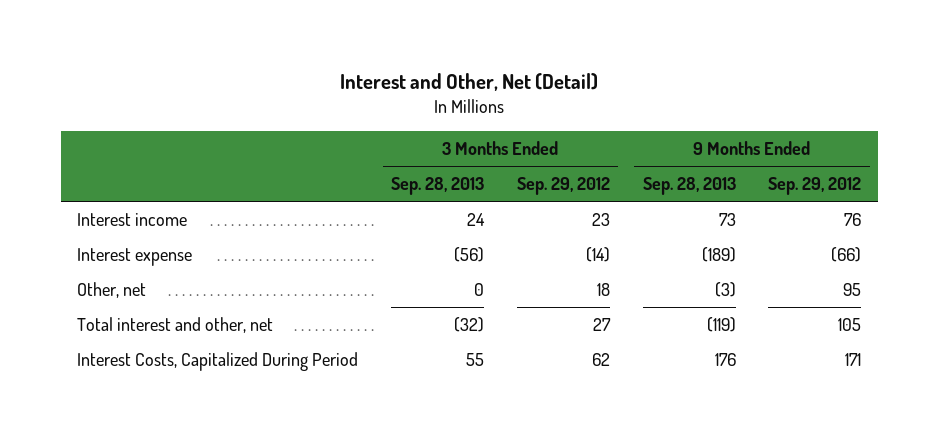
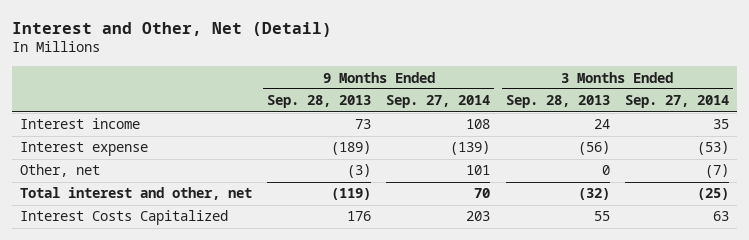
- | 3 Months Ended Sep. 28, 2013 | 3 Months Ended Sep. 29, 2012 | 9 Months Ended Sep. 28, 2013 | 9 Months Ended Sep. 29, 2012
+ | 9 Months Ended Sep. 28, 2013 | 9 Months Ended Sep. 27, 2014 | 3 Months Ended Sep. 28, 2013 | 3 Months Ended Sep. 27, 2014
- Interest Costs, Capitalized During Period | 55 | 62 | 176 | 171
+ Interest Costs Capitalized | 176 | 203 | 55 | 63

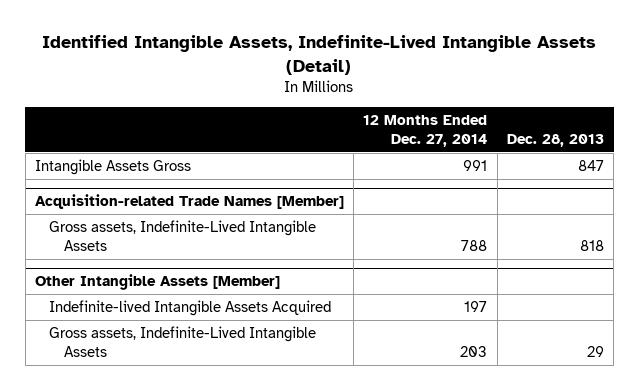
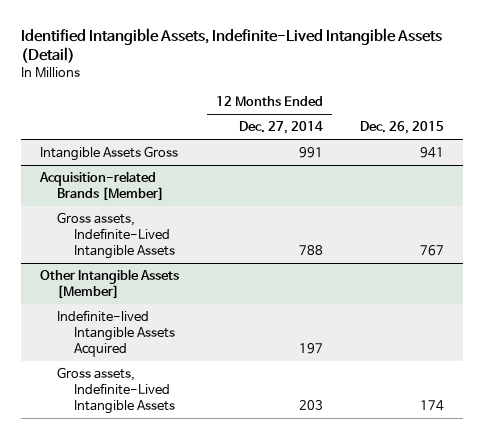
- | 12 Months Ended Dec. 27, 2014 | Dec. 28, 2013
+ | 12 Months Ended Dec. 27, 2014 | Dec. 26, 2015
- Acquisition-related Trade Names [Member]
+ Acquisition-related Brands [Member]

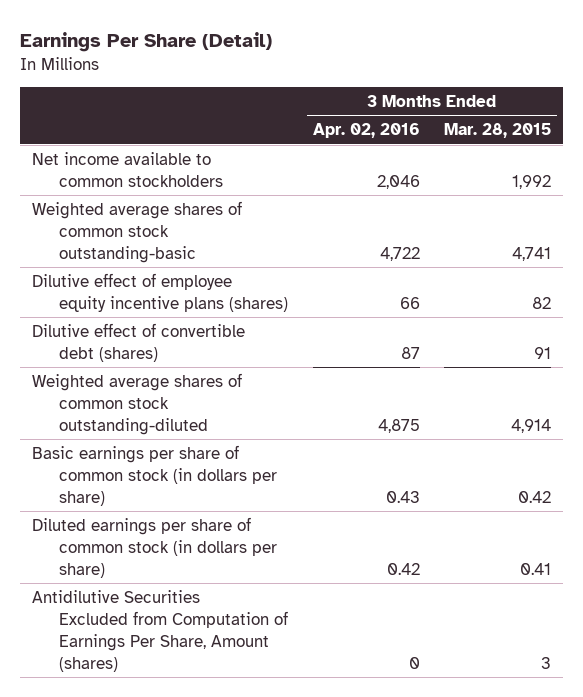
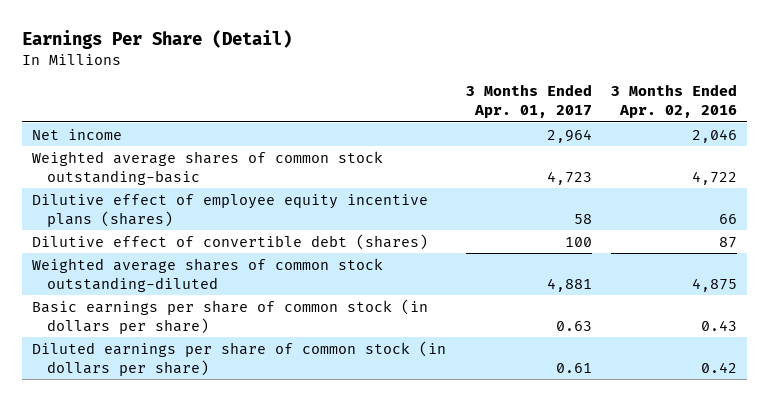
- | 3 Months Ended Apr. 02, 2016 | 3 Months Ended Mar. 28, 2015
+ | 3 Months Ended Apr. 01, 2017 | 3 Months Ended Apr. 02, 2016
- Net income available to common stockholders | 2,046 | 1,992
+ Net income | 2,964 | 2,046
- Antidilutive Securities Excluded from Computation of Earnings Per Share, Amount (shares) | 0 | 3

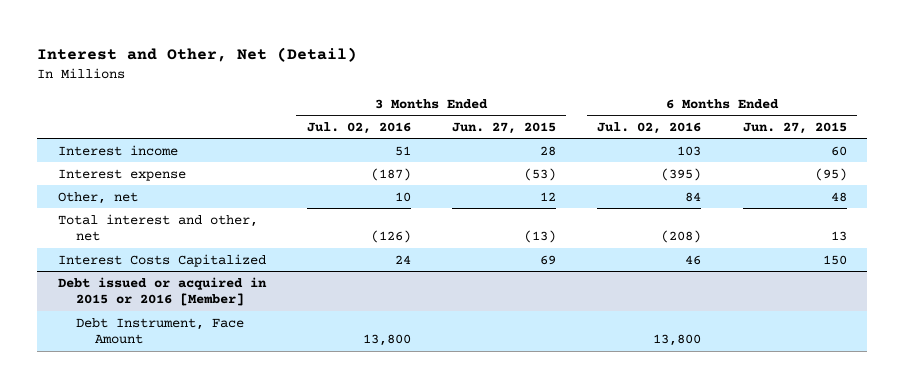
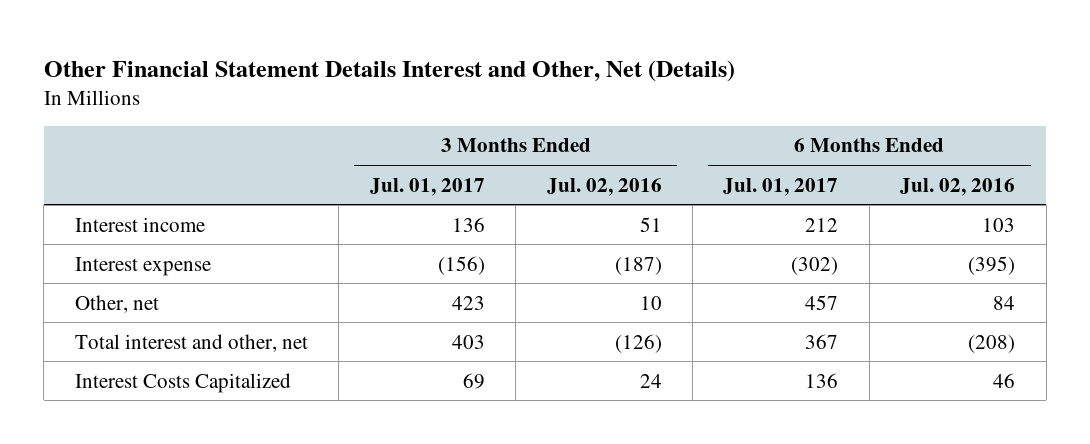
- Interest and Other, Net (Detail)
+ Other Financial Statement Details Interest and Other, Net (Details)
- | 3 Months Ended Jul. 02, 2016 | 3 Months Ended Jun. 27, 2015 | 6 Months Ended Jul. 02, 2016 | 6 Months Ended Jun. 27, 2015
+ | 3 Months Ended Jul. 01, 2017 | 3 Months Ended Jul. 02, 2016 | 6 Months Ended Jul. 01, 2017 | 6 Months Ended Jul. 02, 2016
- Debt issued or acquired in 2015 or 2016 [Member]
- Debt Instrument, Face Amount | 13,800 | | 13,800 |

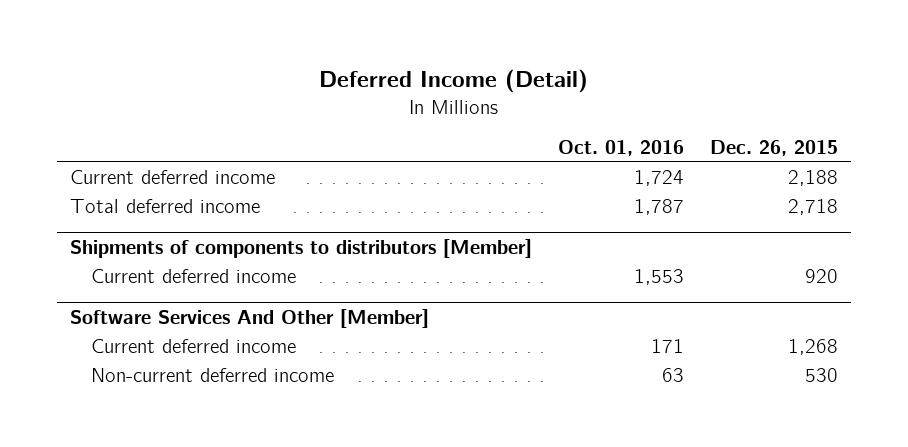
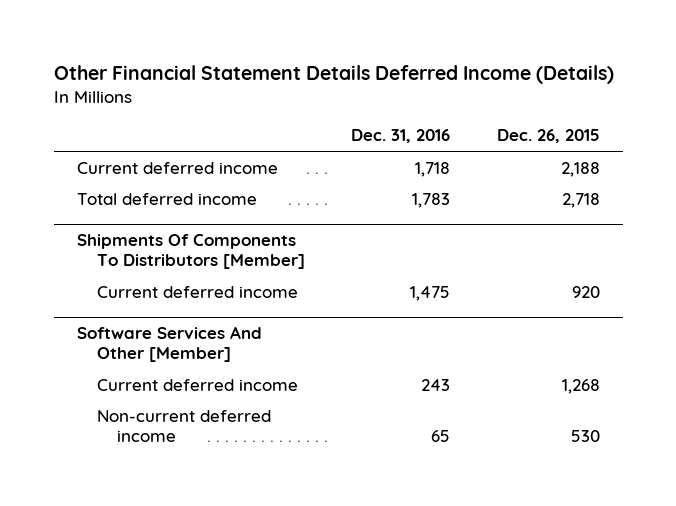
- Deferred Income (Detail)
+ Other Financial Statement Details Deferred Income (Details)
- | Oct. 01, 2016 | Dec. 26, 2015
+ | Dec. 31, 2016 | Dec. 26, 2015
- Shipments of components to distributors [Member]
+ Shipments Of Components To Distributors [Member]

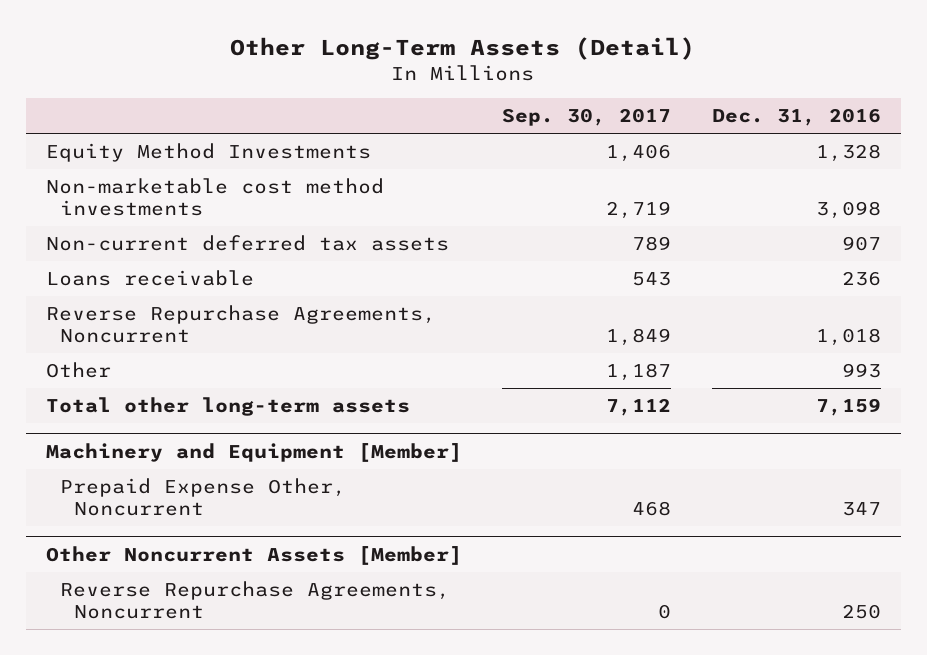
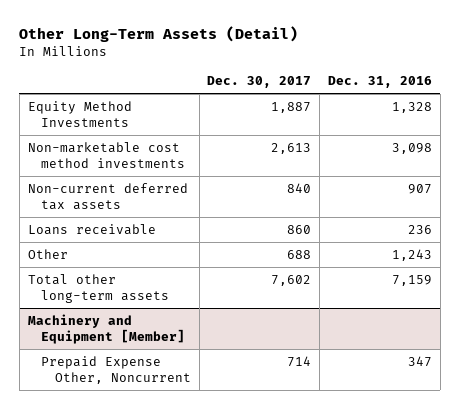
- | Sep. 30, 2017 | Dec. 31, 2016
+ | Dec. 30, 2017 | Dec. 31, 2016
- Reverse Repurchase Agreements, Noncurrent | 1,849 | 1,018
- Other | 1,187 | 993
+ Other | 688 | 1,243
- Other Noncurrent Assets [Member]
- Reverse Repurchase Agreements, Noncurrent | 0 | 250

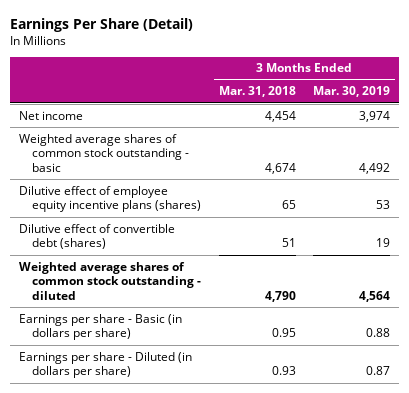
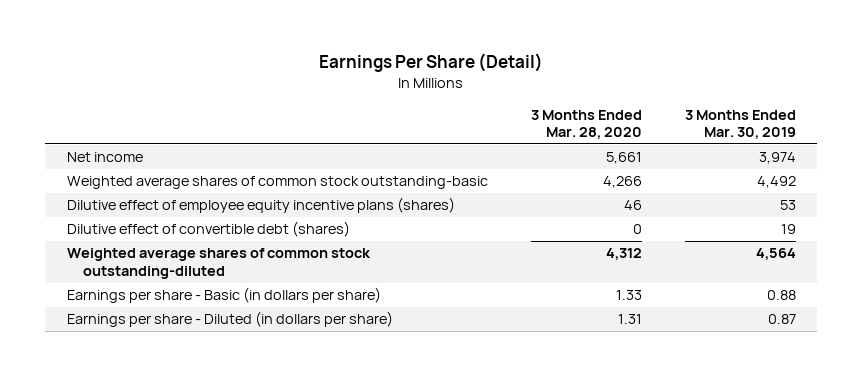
- | 3 Months Ended Mar. 31, 2018 | 3 Months Ended Mar. 30, 2019
+ | 3 Months Ended Mar. 28, 2020 | 3 Months Ended Mar. 30, 2019
- Weighted average shares of common stock outstanding - basic | 4,674 | 4,492
+ Weighted average shares of common stock outstanding-basic | 4,266 | 4,492
- Weighted average shares of common stock outstanding - diluted | 4,790 | 4,564
+ Weighted average shares of common stock outstanding-diluted | 4,312 | 4,564

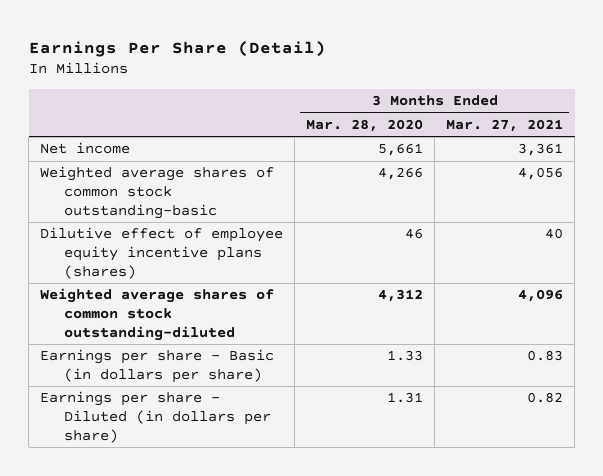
- | 3 Months Ended Mar. 28, 2020 | 3 Months Ended Mar. 30, 2019
+ | 3 Months Ended Mar. 28, 2020 | 3 Months Ended Mar. 27, 2021
- Dilutive effect of convertible debt (shares) | 0 | 19

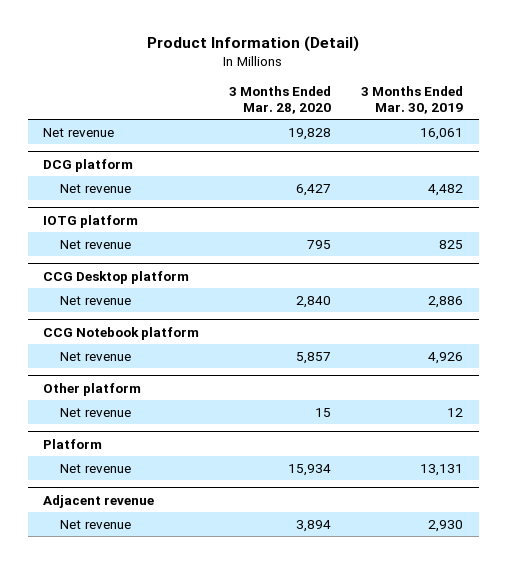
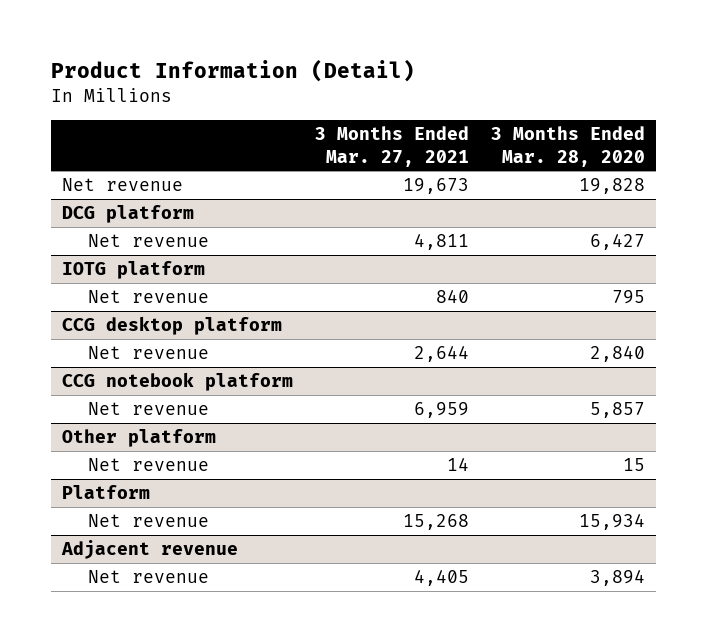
- | 3 Months Ended Mar. 28, 2020 | 3 Months Ended Mar. 30, 2019
+ | 3 Months Ended Mar. 27, 2021 | 3 Months Ended Mar. 28, 2020
- CCG Desktop platform
+ CCG desktop platform
- CCG Notebook platform
+ CCG notebook platform

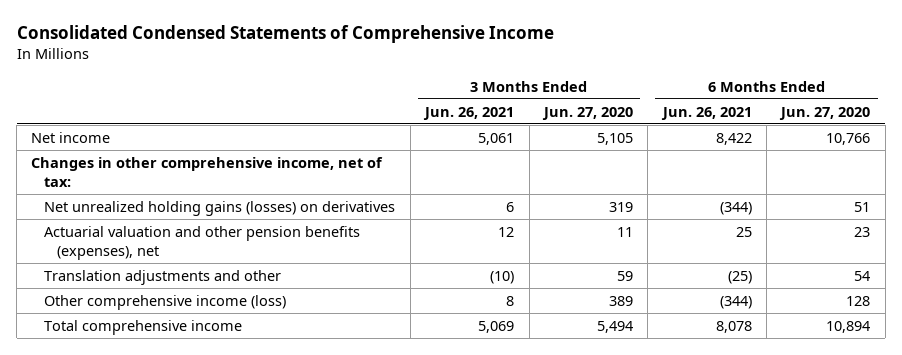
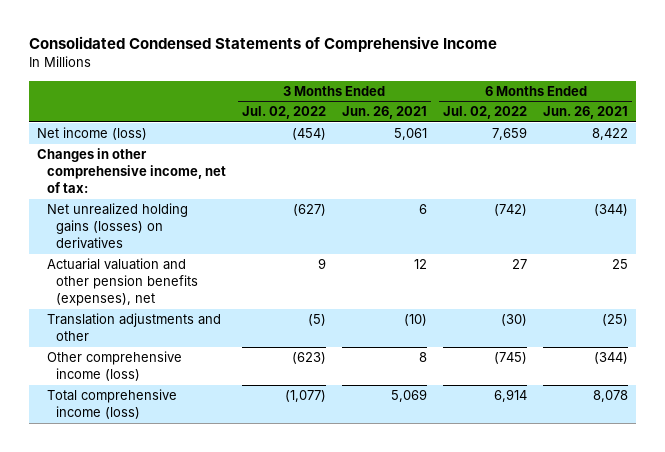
- | 3 Months Ended Jun. 26, 2021 | 3 Months Ended Jun. 27, 2020 | 6 Months Ended Jun. 26, 2021 | 6 Months Ended Jun. 27, 2020
+ | 3 Months Ended Jul. 02, 2022 | 3 Months Ended Jun. 26, 2021 | 6 Months Ended Jul. 02, 2022 | 6 Months Ended Jun. 26, 2021
- Net income | 5,061 | 5,105 | 8,422 | 10,766
+ Net income (loss) | (454) | 5,061 | 7,659 | 8,422
- Total comprehensive income | 5,069 | 5,494 | 8,078 | 10,894
+ Total comprehensive income (loss) | (1,077) | 5,069 | 6,914 | 8,078

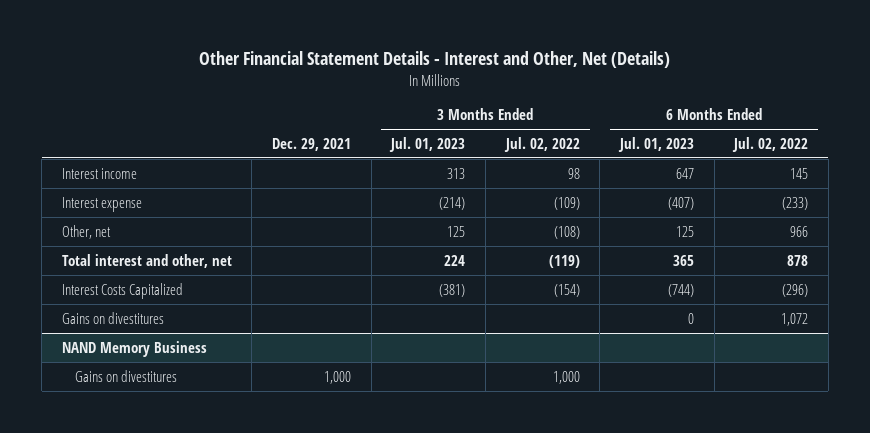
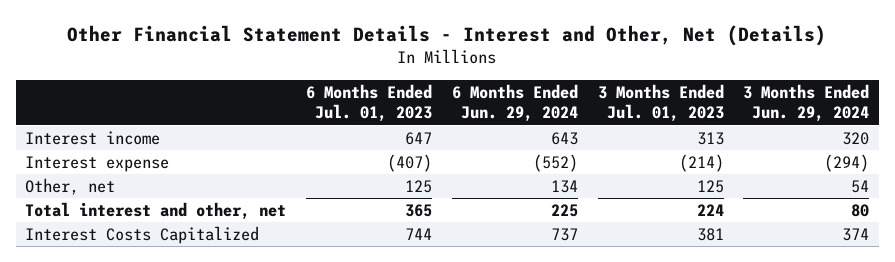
- | Dec. 29, 2021 | 3 Months Ended Jul. 01, 2023 | 3 Months Ended Jul. 02, 2022 | 6 Months Ended Jul. 01, 2023 | 6 Months Ended Jul. 02, 2022
+ | 6 Months Ended Jul. 01, 2023 | 6 Months Ended Jun. 29, 2024 | 3 Months Ended Jul. 01, 2023 | 3 Months Ended Jun. 29, 2024
- Interest Costs Capitalized | | (381) | (154) | (744) | (296)
- Gains on divestitures | | | | 0 | 1,072
- NAND Memory Business
- Gains on divestitures | 1,000 | | 1,000 | |
+ Interest Costs Capitalized | 744 | 737 | 381 | 374

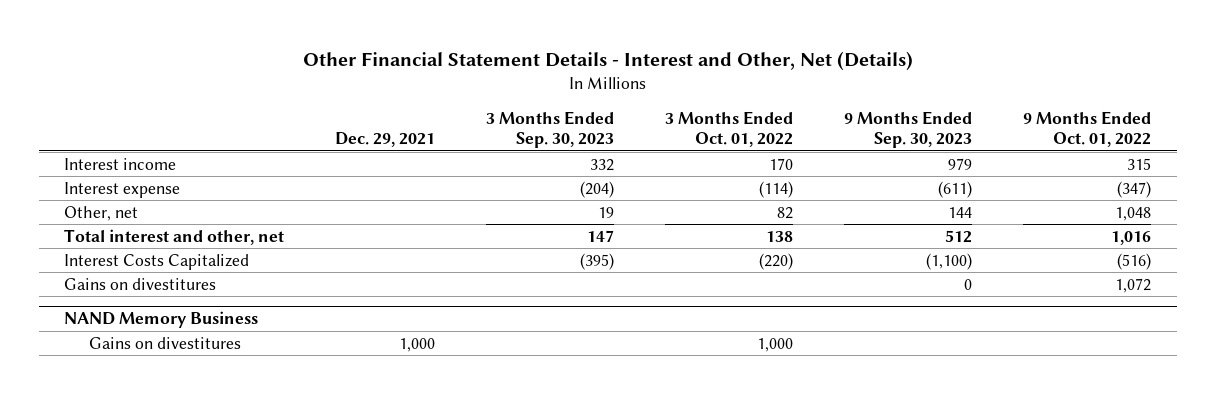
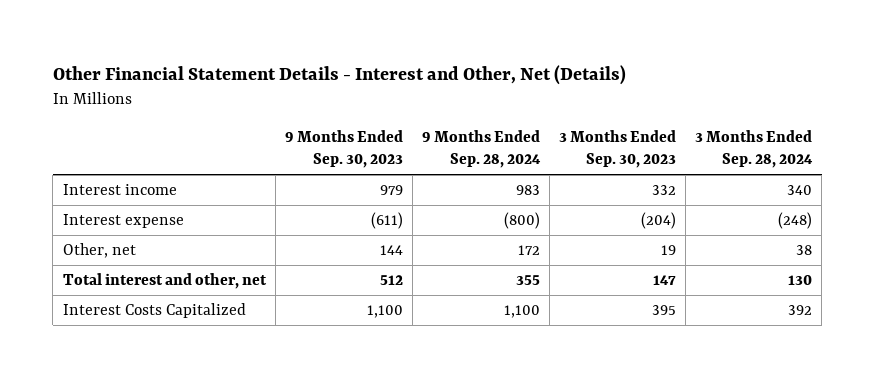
- | Dec. 29, 2021 | 3 Months Ended Sep. 30, 2023 | 3 Months Ended Oct. 01, 2022 | 9 Months Ended Sep. 30, 2023 | 9 Months Ended Oct. 01, 2022
+ | 9 Months Ended Sep. 30, 2023 | 9 Months Ended Sep. 28, 2024 | 3 Months Ended Sep. 30, 2023 | 3 Months Ended Sep. 28, 2024
- Interest Costs Capitalized | | (395) | (220) | (1,100) | (516)
- Gains on divestitures | | | | 0 | 1,072
- NAND Memory Business
- Gains on divestitures | 1,000 | | 1,000 | |
+ Interest Costs Capitalized | 1,100 | 1,100 | 395 | 392

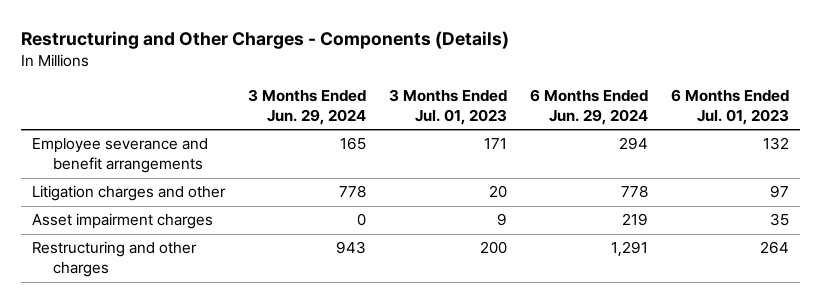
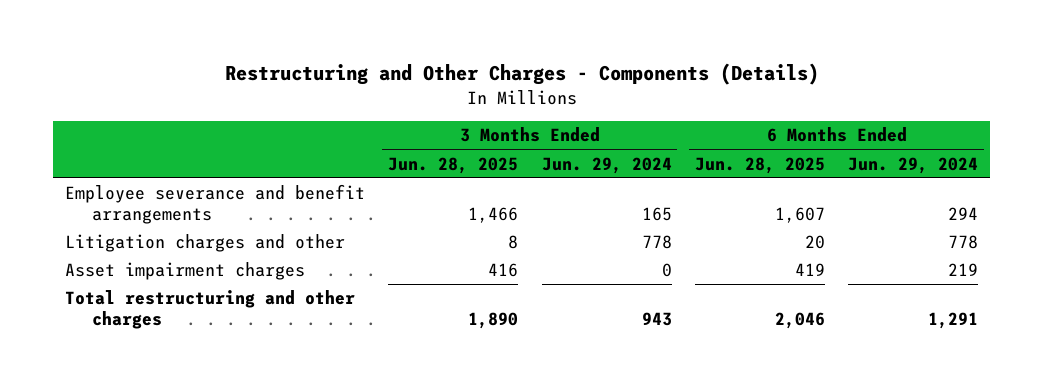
- | 3 Months Ended Jun. 29, 2024 | 3 Months Ended Jul. 01, 2023 | 6 Months Ended Jun. 29, 2024 | 6 Months Ended Jul. 01, 2023
+ | 3 Months Ended Jun. 28, 2025 | 3 Months Ended Jun. 29, 2024 | 6 Months Ended Jun. 28, 2025 | 6 Months Ended Jun. 29, 2024
- Restructuring and other charges | 943 | 200 | 1,291 | 264
+ Total restructuring and other charges | 1,890 | 943 | 2,046 | 1,291

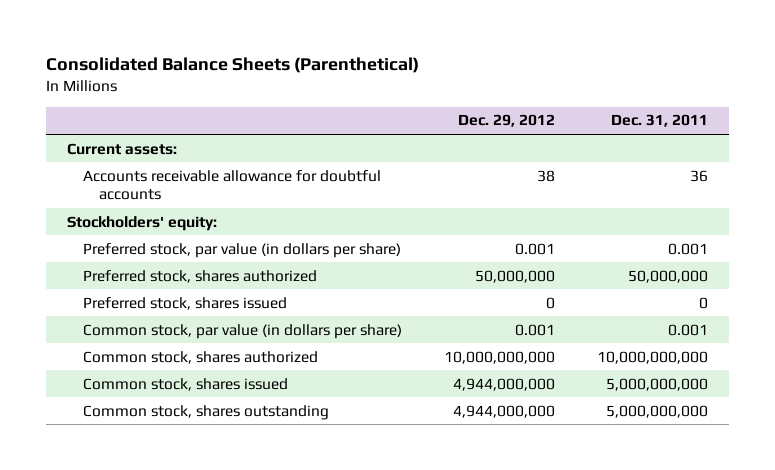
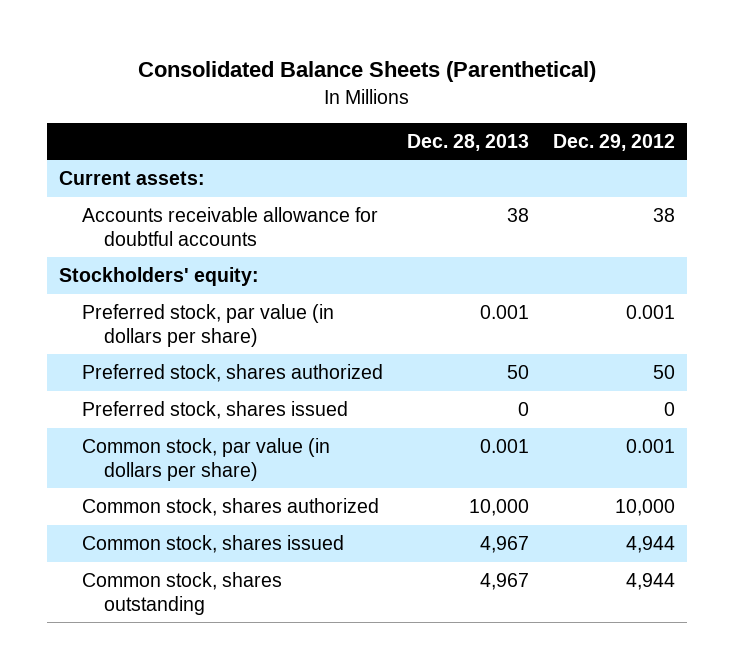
- | Dec. 29, 2012 | Dec. 31, 2011
+ | Dec. 28, 2013 | Dec. 29, 2012
- Preferred stock, shares authorized | 50,000,000 | 50,000,000
+ Preferred stock, shares authorized | 50 | 50
- Common stock, shares authorized | 10,000,000,000 | 10,000,000,000
- Common stock, shares issued | 4,944,000,000 | 5,000,000,000
- Common stock, shares outstanding | 4,944,000,000 | 5,000,000,000
+ Common stock, shares authorized | 10,000 | 10,000
+ Common stock, shares issued | 4,967 | 4,944
+ Common stock, shares outstanding | 4,967 | 4,944

